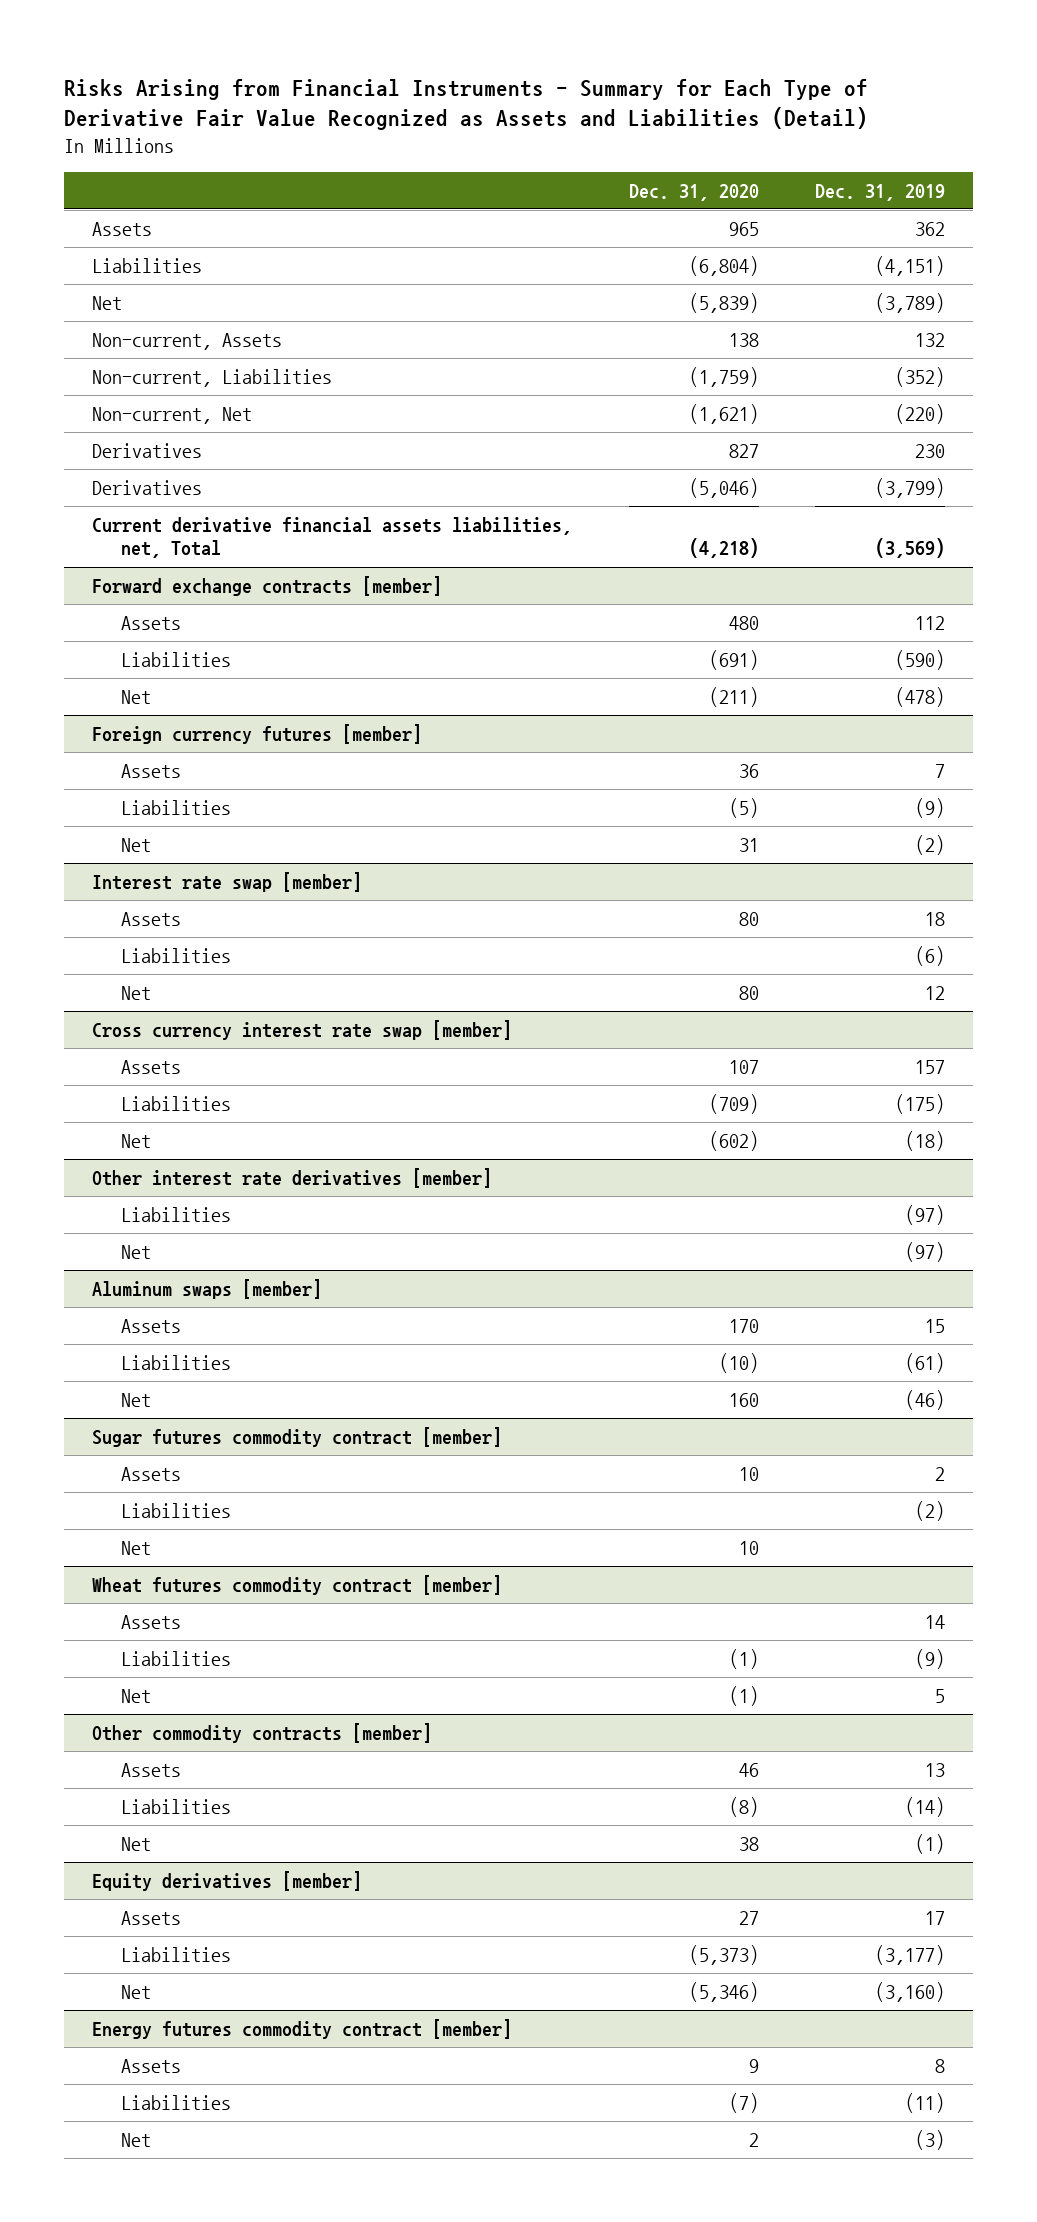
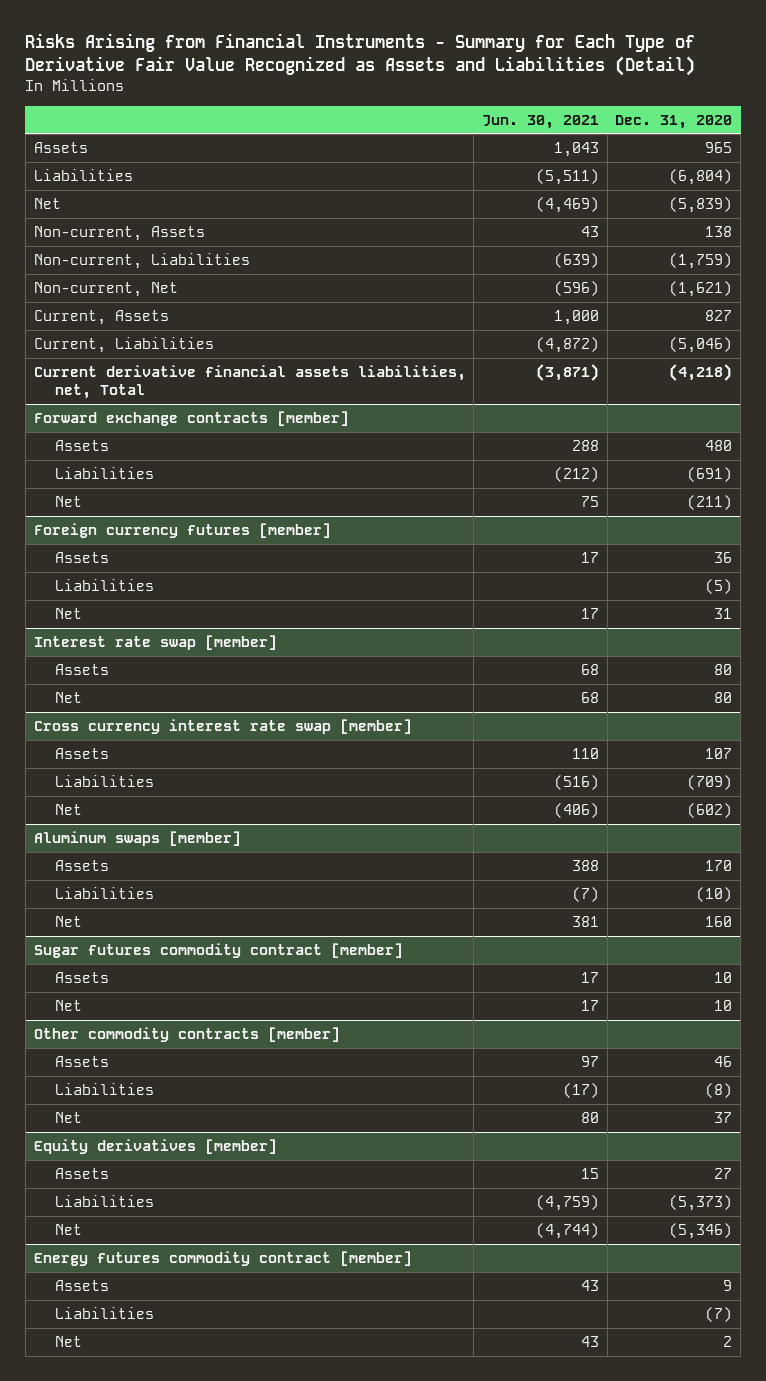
- | Dec. 31, 2020 | Dec. 31, 2019
+ | Jun. 30, 2021 | Dec. 31, 2020
- Derivatives | 827 | 230
- Derivatives | (5,046) | (3,799)
+ Current, Assets | 1,000 | 827
+ Current, Liabilities | (4,872) | (5,046)
@ Interest rate swap [member]
- Liabilities | | (6)
- Other interest rate derivatives [member]
- Liabilities | | (97)
- Net | | (97)
@ Sugar futures commodity contract [member]
- Liabilities | | (2)
- Wheat futures commodity contract [member]
- Assets | | 14
- Liabilities | (1) | (9)
- Net | (1) | 5
@ Other commodity contracts [member]
- Net | 38 | (1)
+ Net | 80 | 37

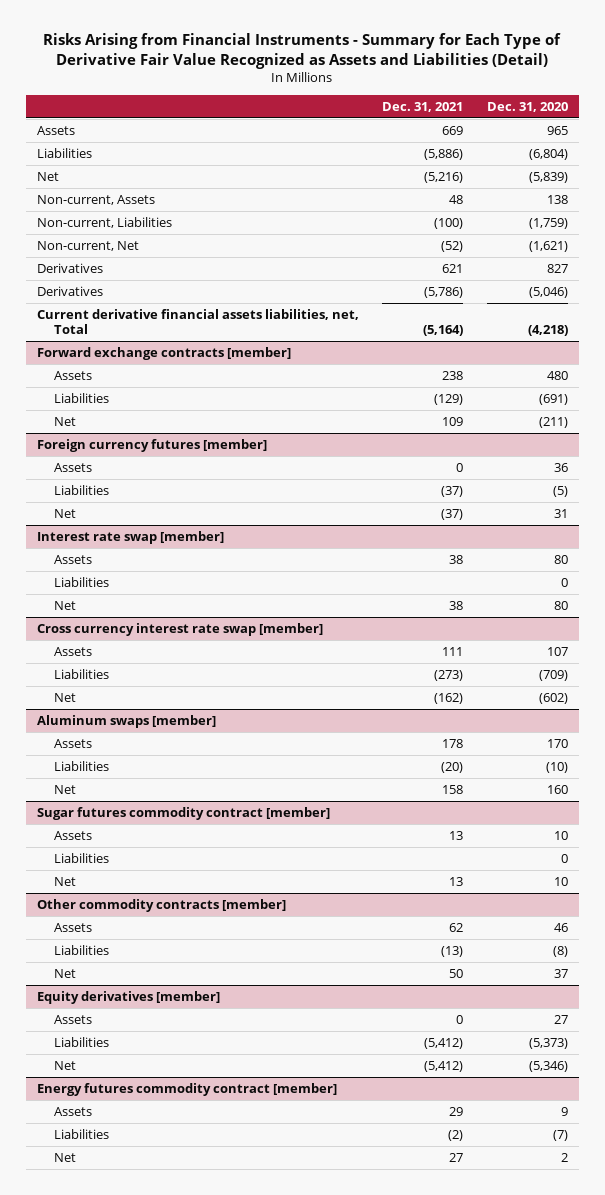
- | Jun. 30, 2021 | Dec. 31, 2020
+ | Dec. 31, 2021 | Dec. 31, 2020
- Current, Assets | 1,000 | 827
- Current, Liabilities | (4,872) | (5,046)
+ Derivatives | 621 | 827
+ Derivatives | (5,786) | (5,046)
@ Interest rate swap [member]
+ Liabilities | | 0
@ Sugar futures commodity contract [member]
+ Liabilities | | 0

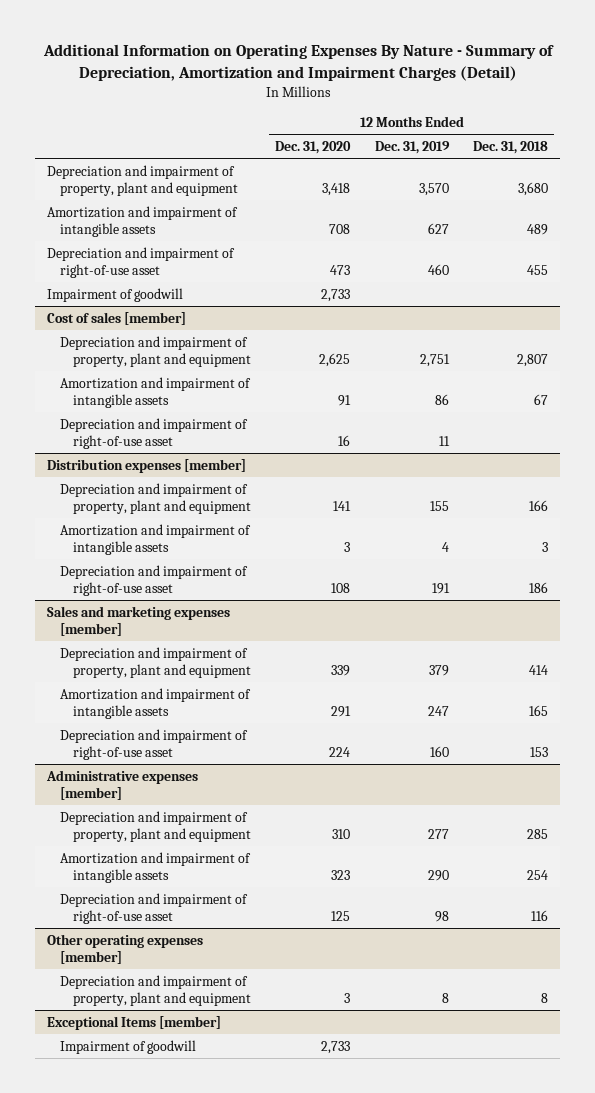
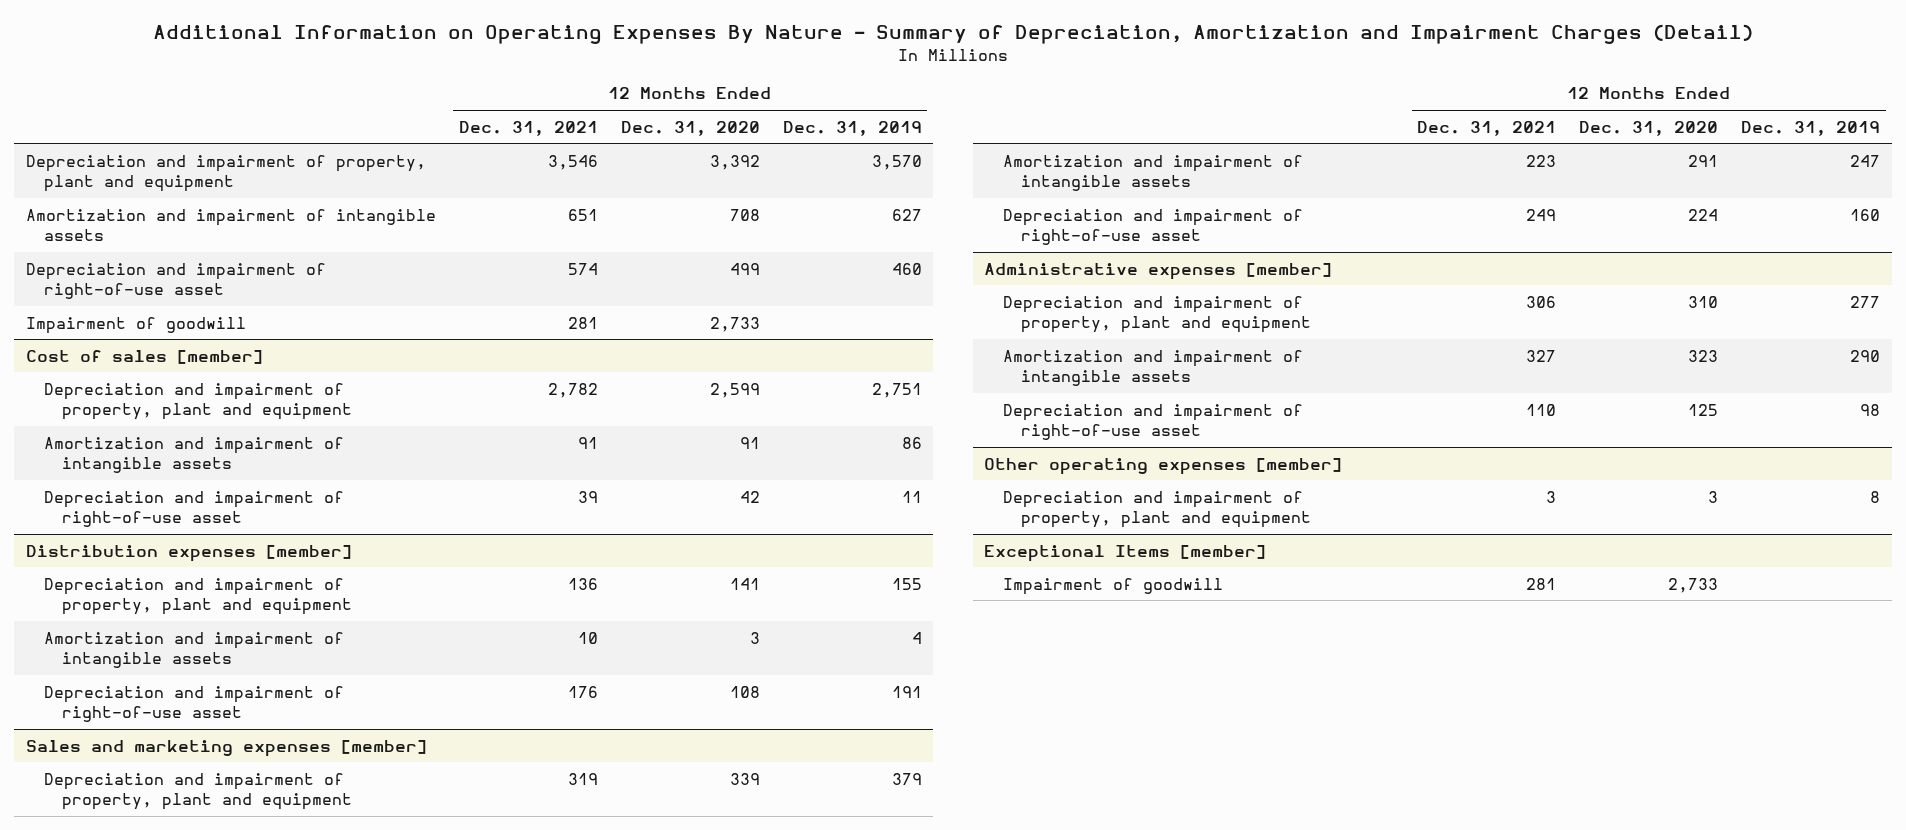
- | 12 Months Ended Dec. 31, 2020 | 12 Months Ended Dec. 31, 2019 | 12 Months Ended Dec. 31, 2018
+ | 12 Months Ended Dec. 31, 2021 | 12 Months Ended Dec. 31, 2020 | 12 Months Ended Dec. 31, 2019
- Depreciation and impairment of property, plant and equipment | 3,418 | 3,570 | 3,680
+ Depreciation and impairment of property, plant and equipment | 3,546 | 3,392 | 3,570
- Depreciation and impairment of right-of-use asset | 473 | 460 | 455
+ Depreciation and impairment of right-of-use asset | 574 | 499 | 460
@ Cost of sales [member]
- Depreciation and impairment of property, plant and equipment | 2,625 | 2,751 | 2,807
+ Depreciation and impairment of property, plant and equipment | 2,782 | 2,599 | 2,751
- Depreciation and impairment of right-of-use asset | 16 | 11 |
+ Depreciation and impairment of right-of-use asset | 39 | 42 | 11

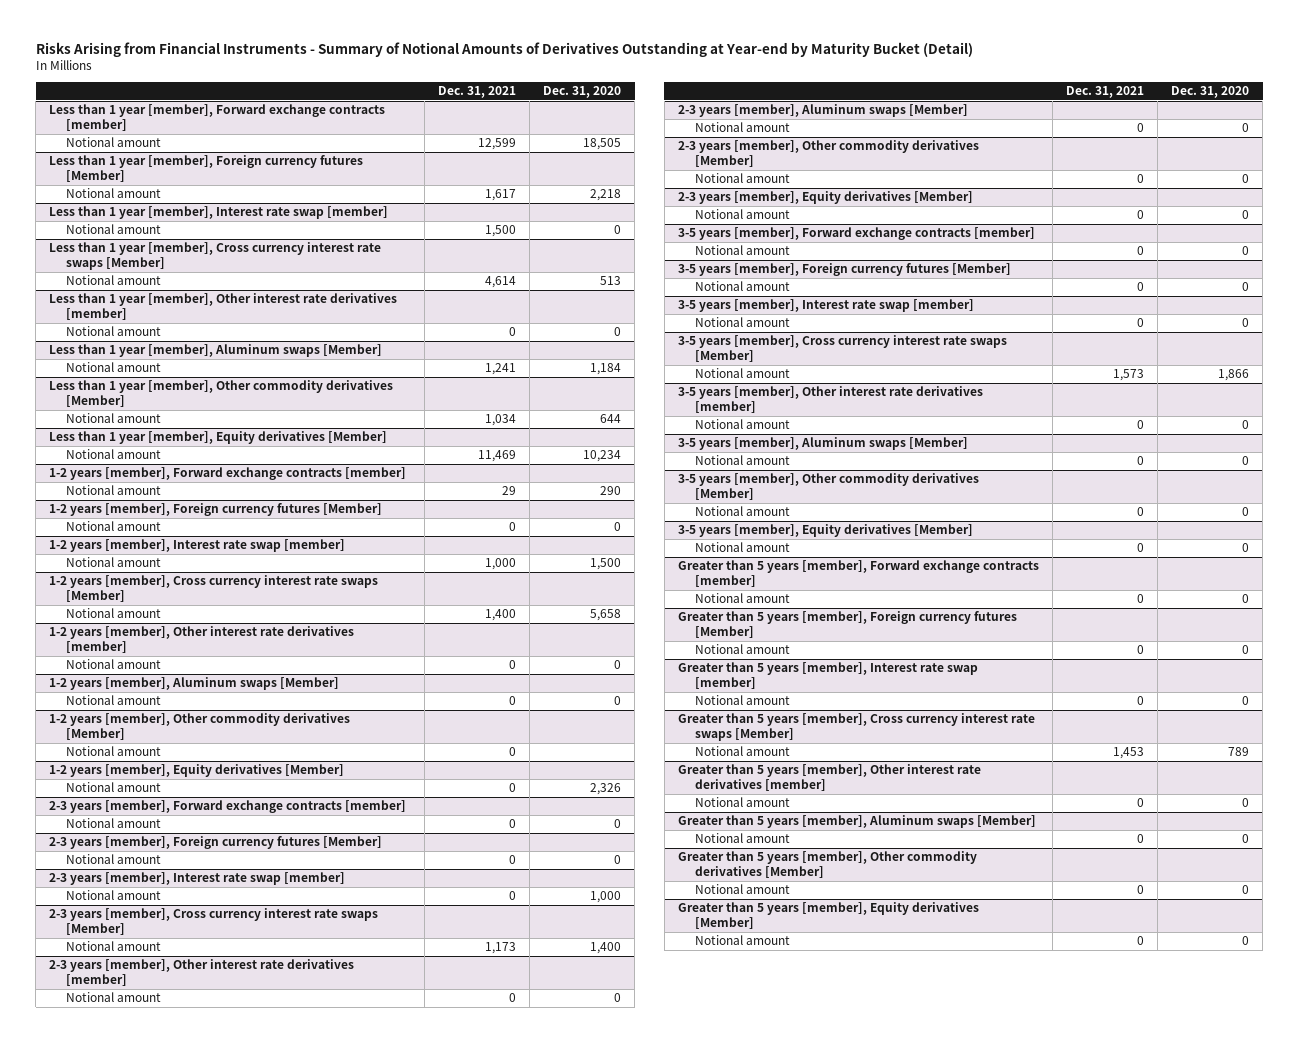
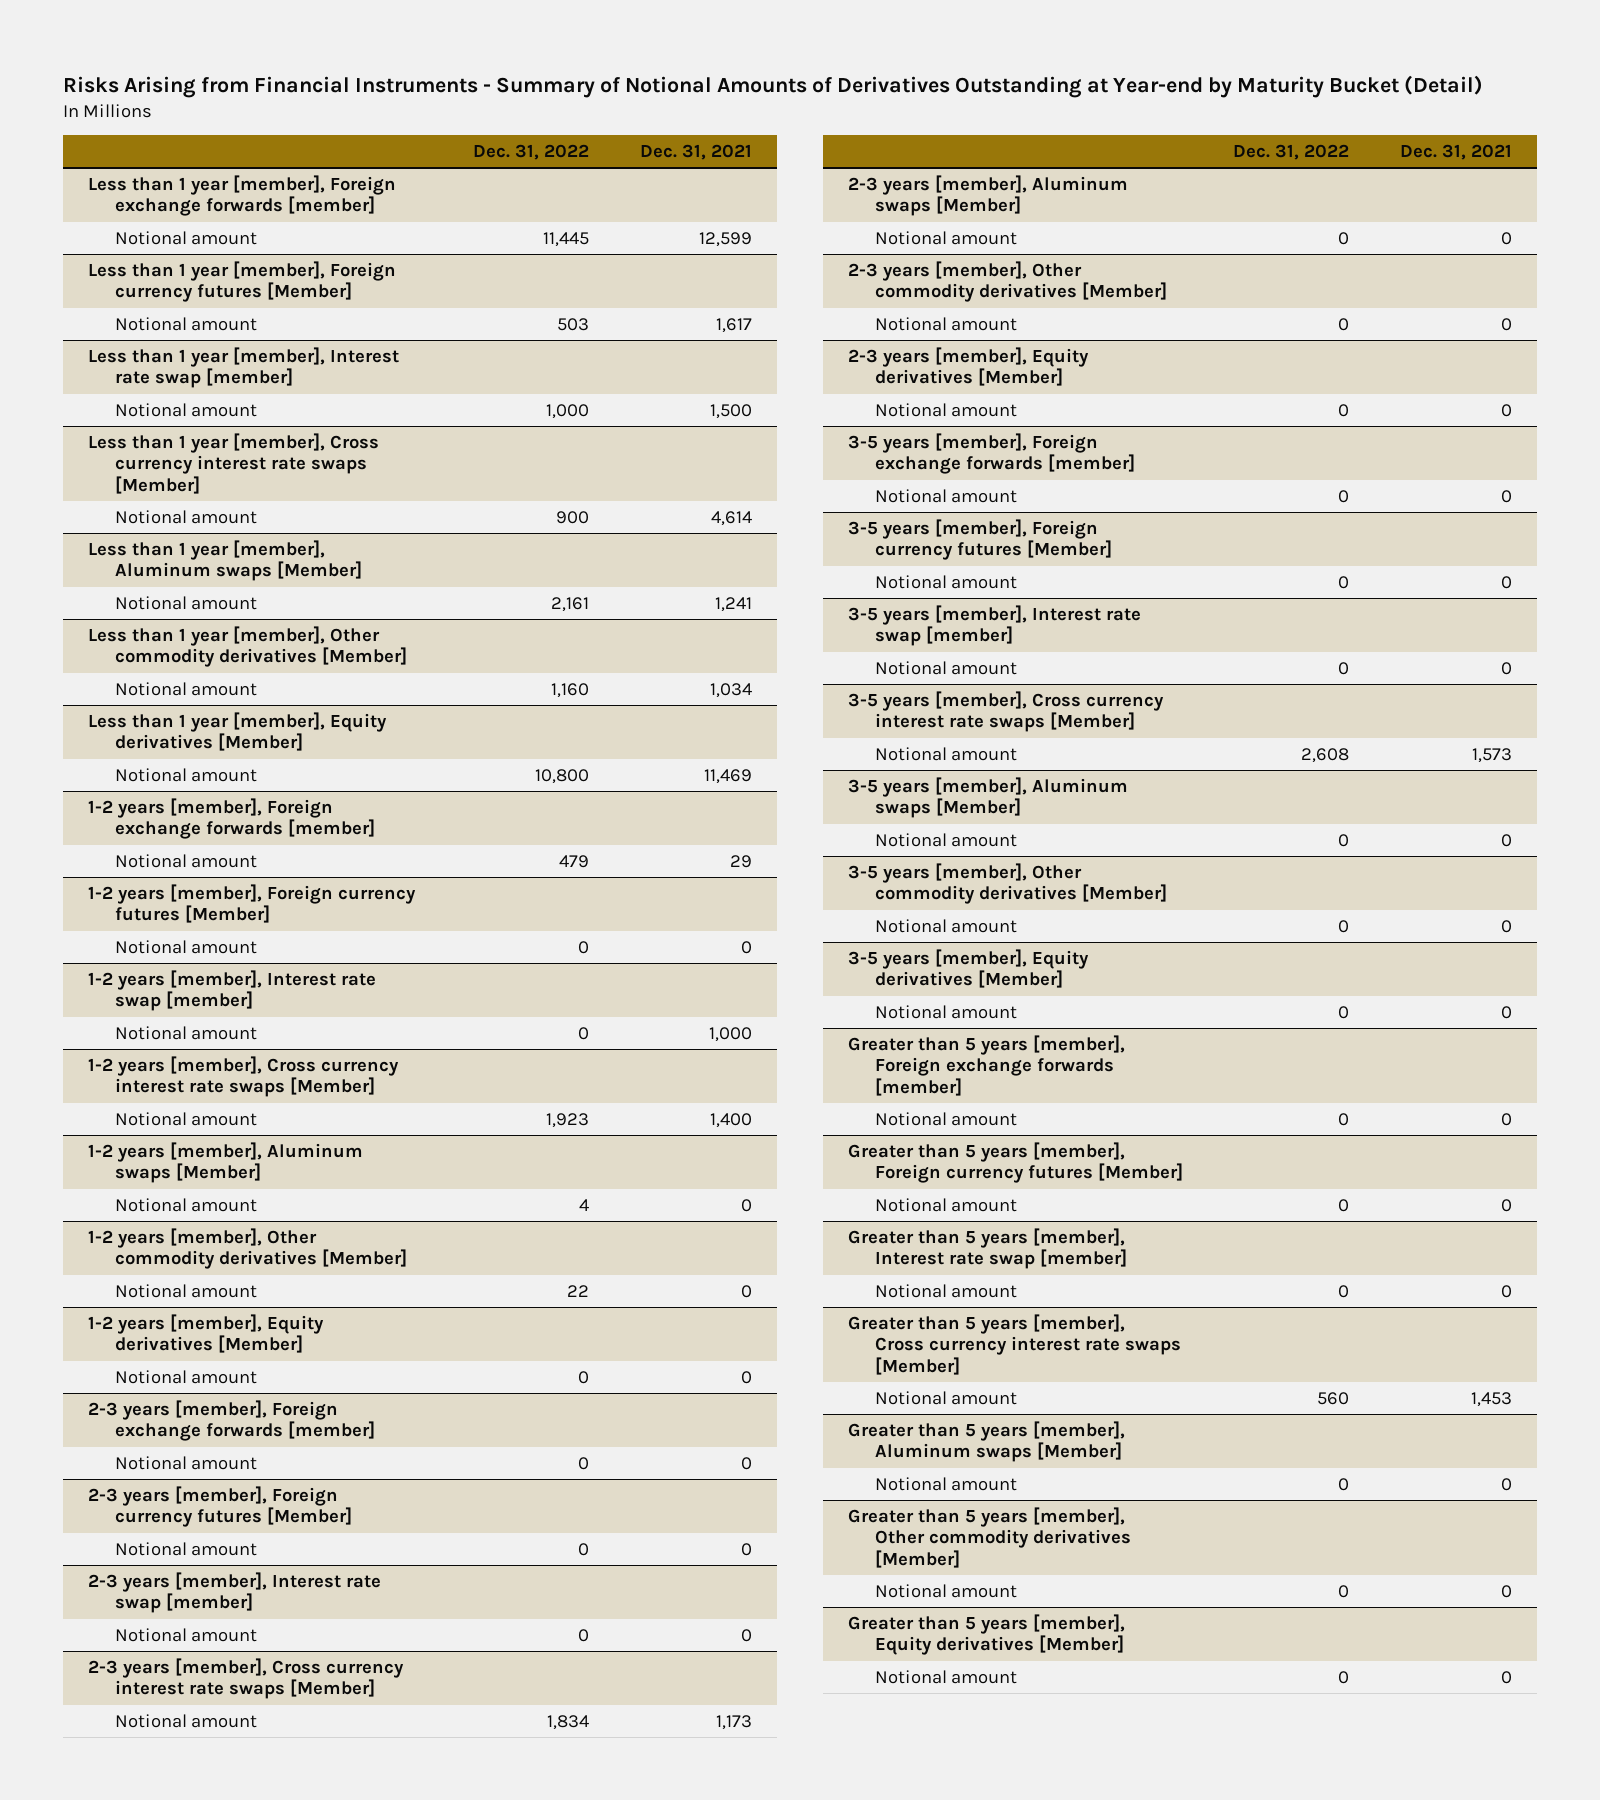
- | Dec. 31, 2021 | Dec. 31, 2020
+ | Dec. 31, 2022 | Dec. 31, 2021
- Less than 1 year [member], Forward exchange contracts [member]
+ Less than 1 year [member], Foreign exchange forwards [member]
- Less than 1 year [member], Other interest rate derivatives [member]
- Notional amount | 0 | 0
- 1-2 years [member], Forward exchange contracts [member]
+ 1-2 years [member], Foreign exchange forwards [member]
- 1-2 years [member], Other interest rate derivatives [member]
- Notional amount | 0 | 0
- 2-3 years [member], Forward exchange contracts [member]
+ 2-3 years [member], Foreign exchange forwards [member]
- 2-3 years [member], Other interest rate derivatives [member]
- Notional amount | 0 | 0
- 3-5 years [member], Forward exchange contracts [member]
+ 3-5 years [member], Foreign exchange forwards [member]
- 3-5 years [member], Other interest rate derivatives [member]
- Notional amount | 0 | 0
- Greater than 5 years [member], Forward exchange contracts [member]
+ Greater than 5 years [member], Foreign exchange forwards [member]
- Greater than 5 years [member], Other interest rate derivatives [member]
- Notional amount | 0 | 0

